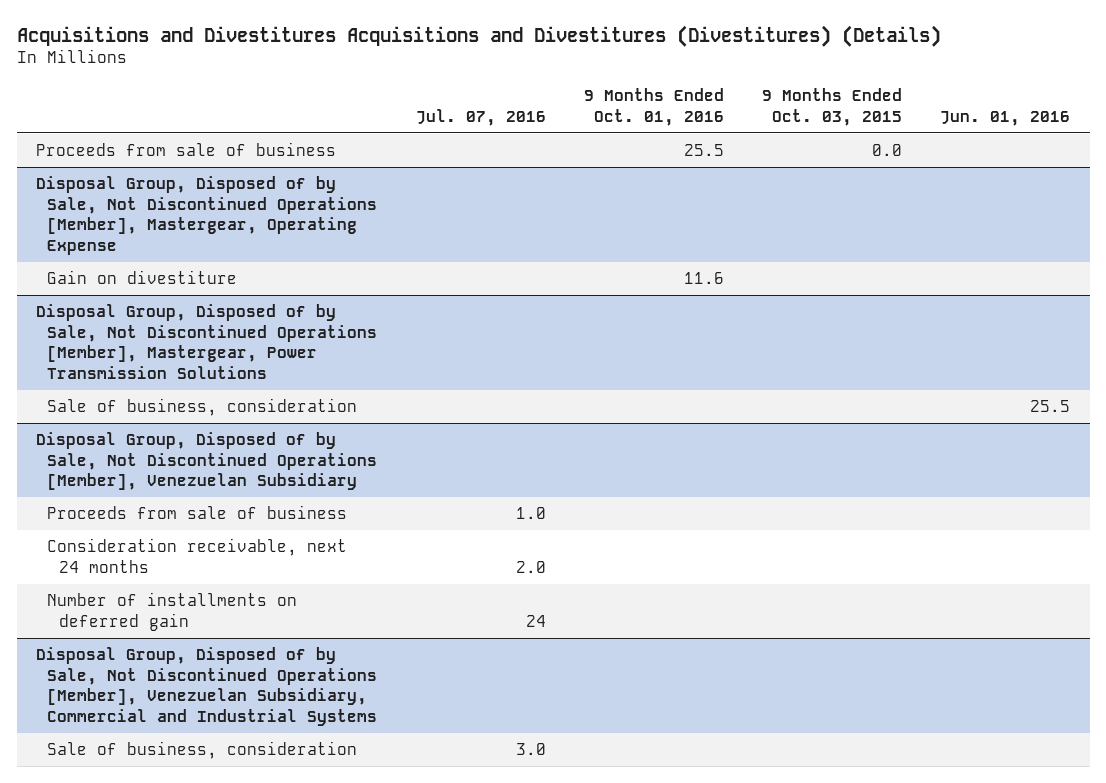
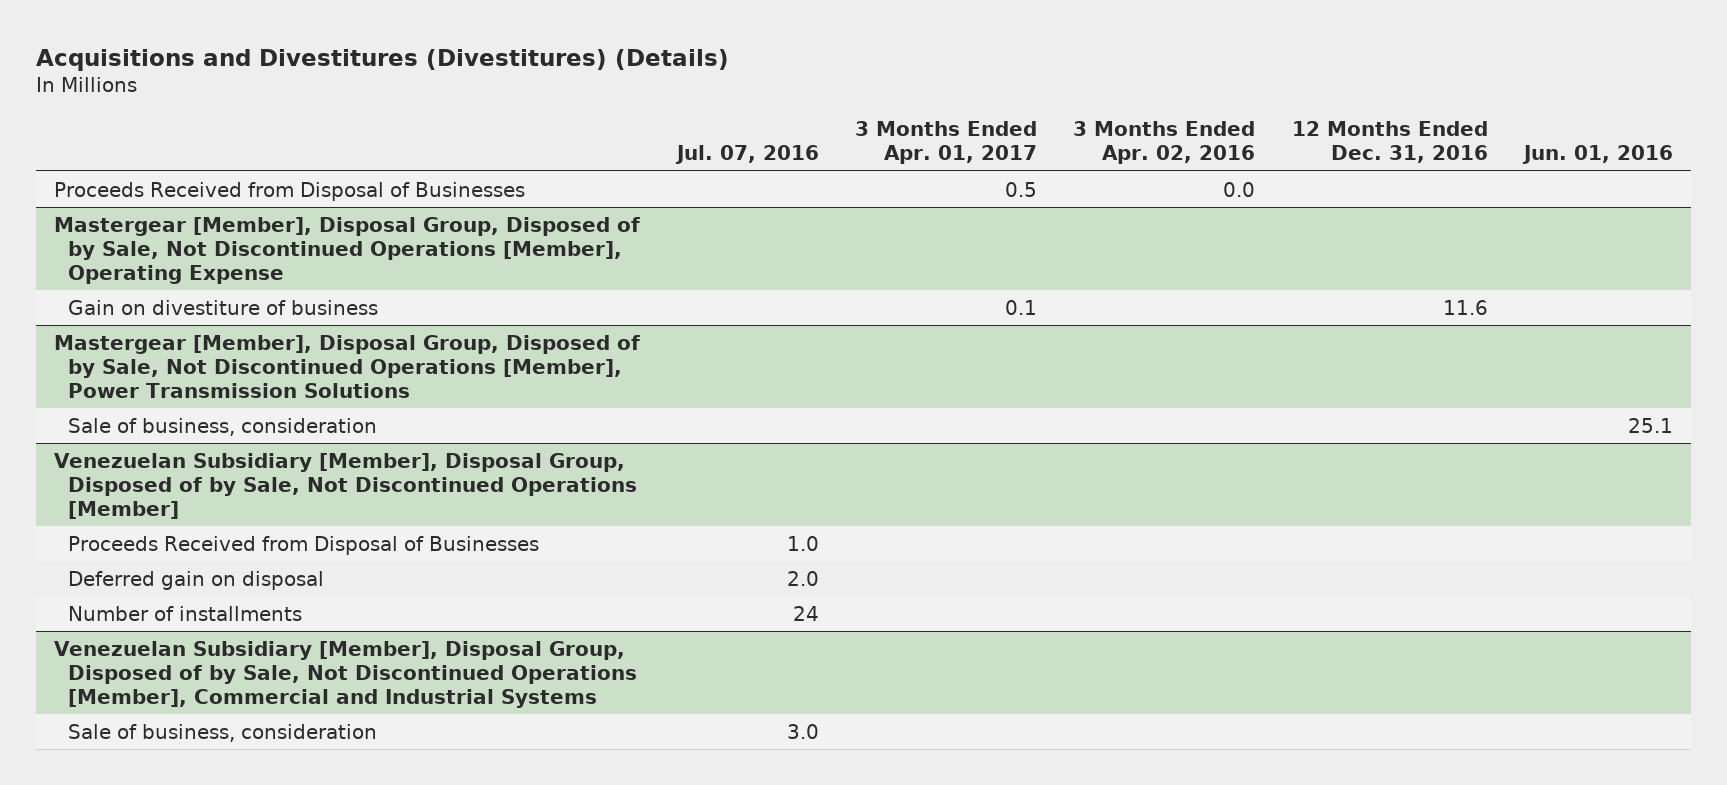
- Acquisitions and Divestitures Acquisitions and Divestitures (Divestitures) (Details)
+ Acquisitions and Divestitures (Divestitures) (Details)
- | Jul. 07, 2016 | 9 Months Ended Oct. 01, 2016 | 9 Months Ended Oct. 03, 2015 | Jun. 01, 2016
+ | Jul. 07, 2016 | 3 Months Ended Apr. 01, 2017 | 3 Months Ended Apr. 02, 2016 | 12 Months Ended Dec. 31, 2016 | Jun. 01, 2016
- Proceeds from sale of business | | 25.5 | 0.0 |
- Disposal Group, Disposed of by Sale, Not Discontinued Operations [Member], Mastergear, Operating Expense
- Gain on divestiture | | 11.6 | |
- Disposal Group, Disposed of by Sale, Not Discontinued Operations [Member], Mastergear, Power Transmission Solutions
- Sale of business, consideration | | | | 25.5
- Disposal Group, Disposed of by Sale, Not Discontinued Operations [Member], Venezuelan Subsidiary
- Proceeds from sale of business | 1.0 | | |
- Consideration receivable, next 24 months | 2.0 | | |
- Number of installments on deferred gain | 24 | | |
- Disposal Group, Disposed of by Sale, Not Discontinued Operations [Member], Venezuelan Subsidiary, Commercial and Industrial Systems
+ Proceeds Received from Disposal of Businesses | | 0.5 | 0.0 | |
+ Mastergear [Member], Disposal Group, Disposed of by Sale, Not Discontinued Operations [Member], Operating Expense
+ Gain on divestiture of business | | 0.1 | | 11.6 |
+ Mastergear [Member], Disposal Group, Disposed of by Sale, Not Discontinued Operations [Member], Power Transmission Solutions
+ Sale of business, consideration | | | | | 25.1
+ Venezuelan Subsidiary [Member], Disposal Group, Disposed of by Sale, Not Discontinued Operations [Member]
+ Proceeds Received from Disposal of Businesses | 1.0 | | | |
+ Deferred gain on disposal | 2.0 | | | |
+ Number of installments | 24 | | | |
+ Venezuelan Subsidiary [Member], Disposal Group, Disposed of by Sale, Not Discontinued Operations [Member], Commercial and Industrial Systems

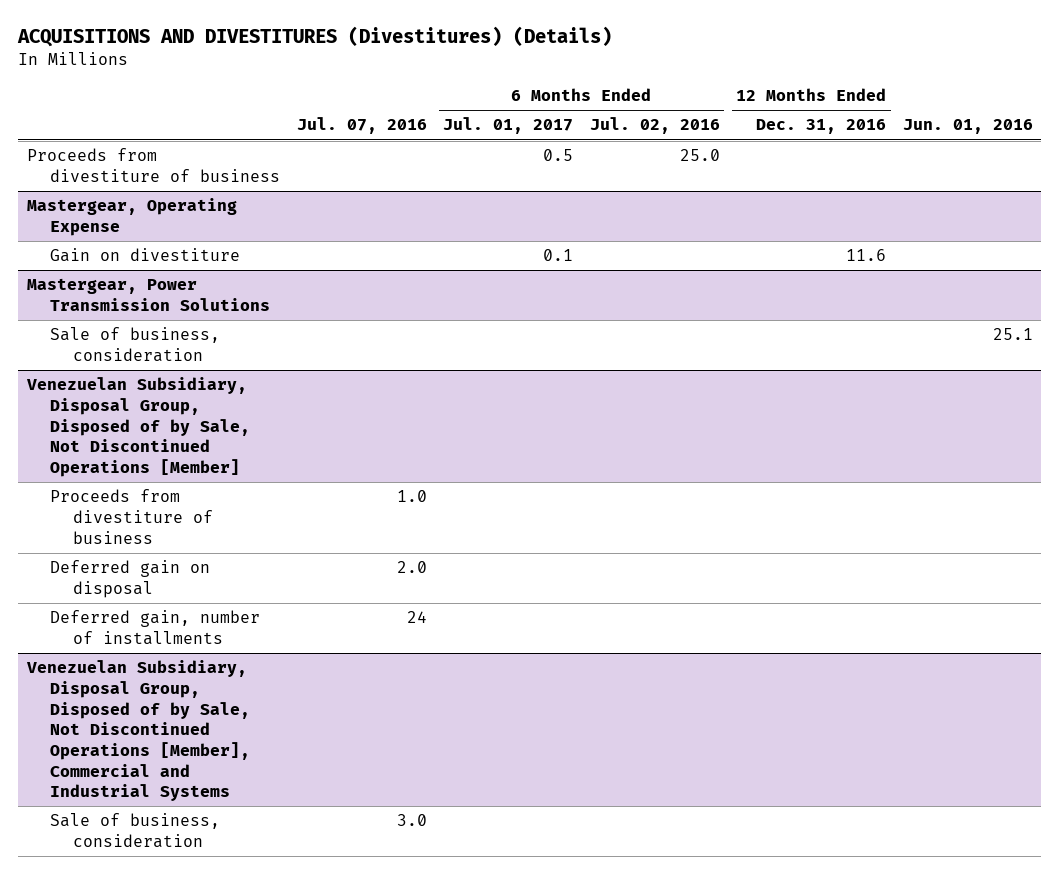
- Acquisitions and Divestitures (Divestitures) (Details)
+ ACQUISITIONS AND DIVESTITURES (Divestitures) (Details)
- | Jul. 07, 2016 | 3 Months Ended Apr. 01, 2017 | 3 Months Ended Apr. 02, 2016 | 12 Months Ended Dec. 31, 2016 | Jun. 01, 2016
+ | Jul. 07, 2016 | 6 Months Ended Jul. 01, 2017 | 6 Months Ended Jul. 02, 2016 | 12 Months Ended Dec. 31, 2016 | Jun. 01, 2016
- Proceeds Received from Disposal of Businesses | | 0.5 | 0.0 | |
- Mastergear [Member], Disposal Group, Disposed of by Sale, Not Discontinued Operations [Member], Operating Expense
- Gain on divestiture of business | | 0.1 | | 11.6 |
- Mastergear [Member], Disposal Group, Disposed of by Sale, Not Discontinued Operations [Member], Power Transmission Solutions
+ Proceeds from divestiture of business | | 0.5 | 25.0 | |
+ Mastergear, Operating Expense
+ Gain on divestiture | | 0.1 | | 11.6 |
+ Mastergear, Power Transmission Solutions
- Venezuelan Subsidiary [Member], Disposal Group, Disposed of by Sale, Not Discontinued Operations [Member]
- Proceeds Received from Disposal of Businesses | 1.0 | | | |
+ Venezuelan Subsidiary, Disposal Group, Disposed of by Sale, Not Discontinued Operations [Member]
+ Proceeds from divestiture of business | 1.0 | | | |
- Number of installments | 24 | | | |
- Venezuelan Subsidiary [Member], Disposal Group, Disposed of by Sale, Not Discontinued Operations [Member], Commercial and Industrial Systems
+ Deferred gain, number of installments | 24 | | | |
+ Venezuelan Subsidiary, Disposal Group, Disposed of by Sale, Not Discontinued Operations [Member], Commercial and Industrial Systems

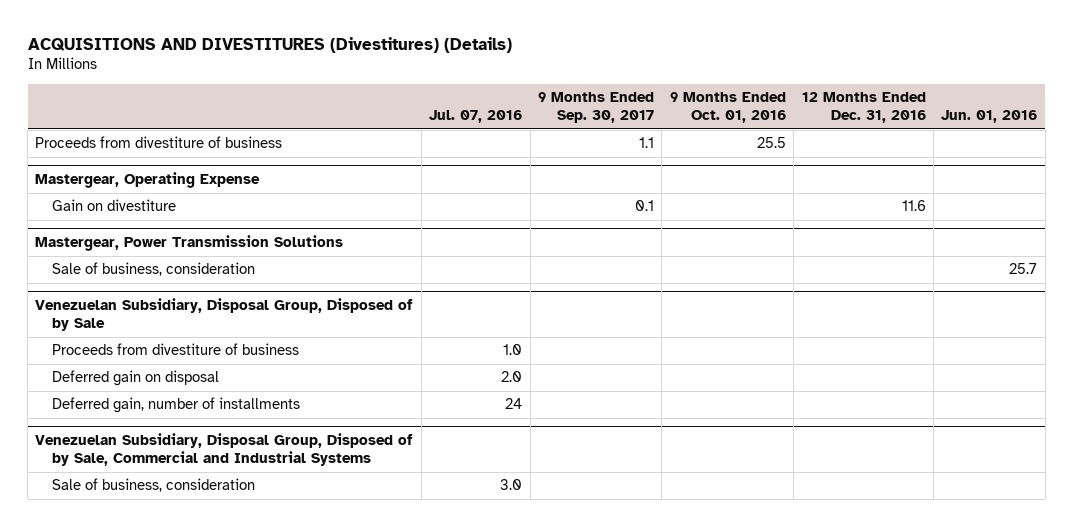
- | Jul. 07, 2016 | 6 Months Ended Jul. 01, 2017 | 6 Months Ended Jul. 02, 2016 | 12 Months Ended Dec. 31, 2016 | Jun. 01, 2016
+ | Jul. 07, 2016 | 9 Months Ended Sep. 30, 2017 | 9 Months Ended Oct. 01, 2016 | 12 Months Ended Dec. 31, 2016 | Jun. 01, 2016
@ Mastergear, Power Transmission Solutions
- Sale of business, consideration | | | | | 25.1
- Venezuelan Subsidiary, Disposal Group, Disposed of by Sale, Not Discontinued Operations [Member]
@ Mastergear, Power Transmission Solutions
+ Sale of business, consideration | | | | | 25.7
+ Venezuelan Subsidiary, Disposal Group, Disposed of by Sale
- Venezuelan Subsidiary, Disposal Group, Disposed of by Sale, Not Discontinued Operations [Member], Commercial and Industrial Systems
+ Venezuelan Subsidiary, Disposal Group, Disposed of by Sale, Commercial and Industrial Systems

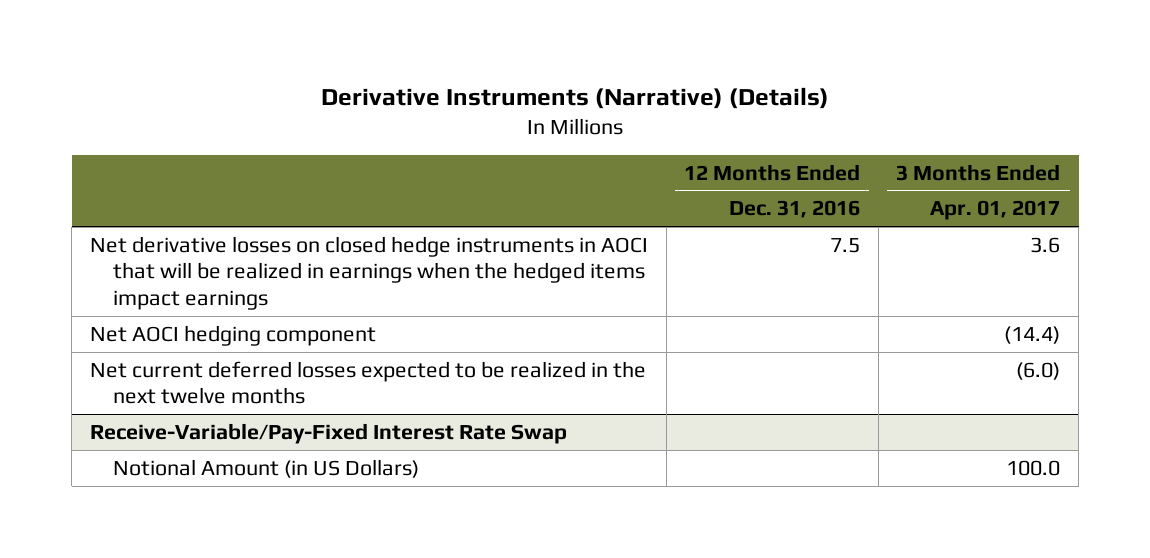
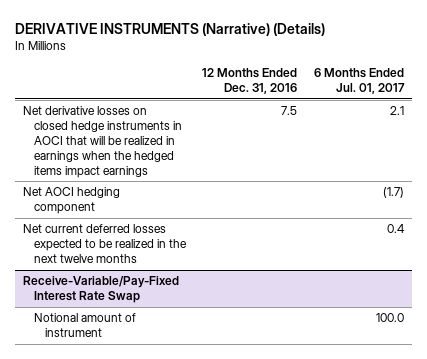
- Derivative Instruments (Narrative) (Details)
+ DERIVATIVE INSTRUMENTS (Narrative) (Details)
- | 12 Months Ended Dec. 31, 2016 | 3 Months Ended Apr. 01, 2017
+ | 12 Months Ended Dec. 31, 2016 | 6 Months Ended Jul. 01, 2017
@ Receive-Variable/Pay-Fixed Interest Rate Swap
- Notional Amount (in US Dollars) | | 100.0
+ Notional amount of instrument | | 100.0

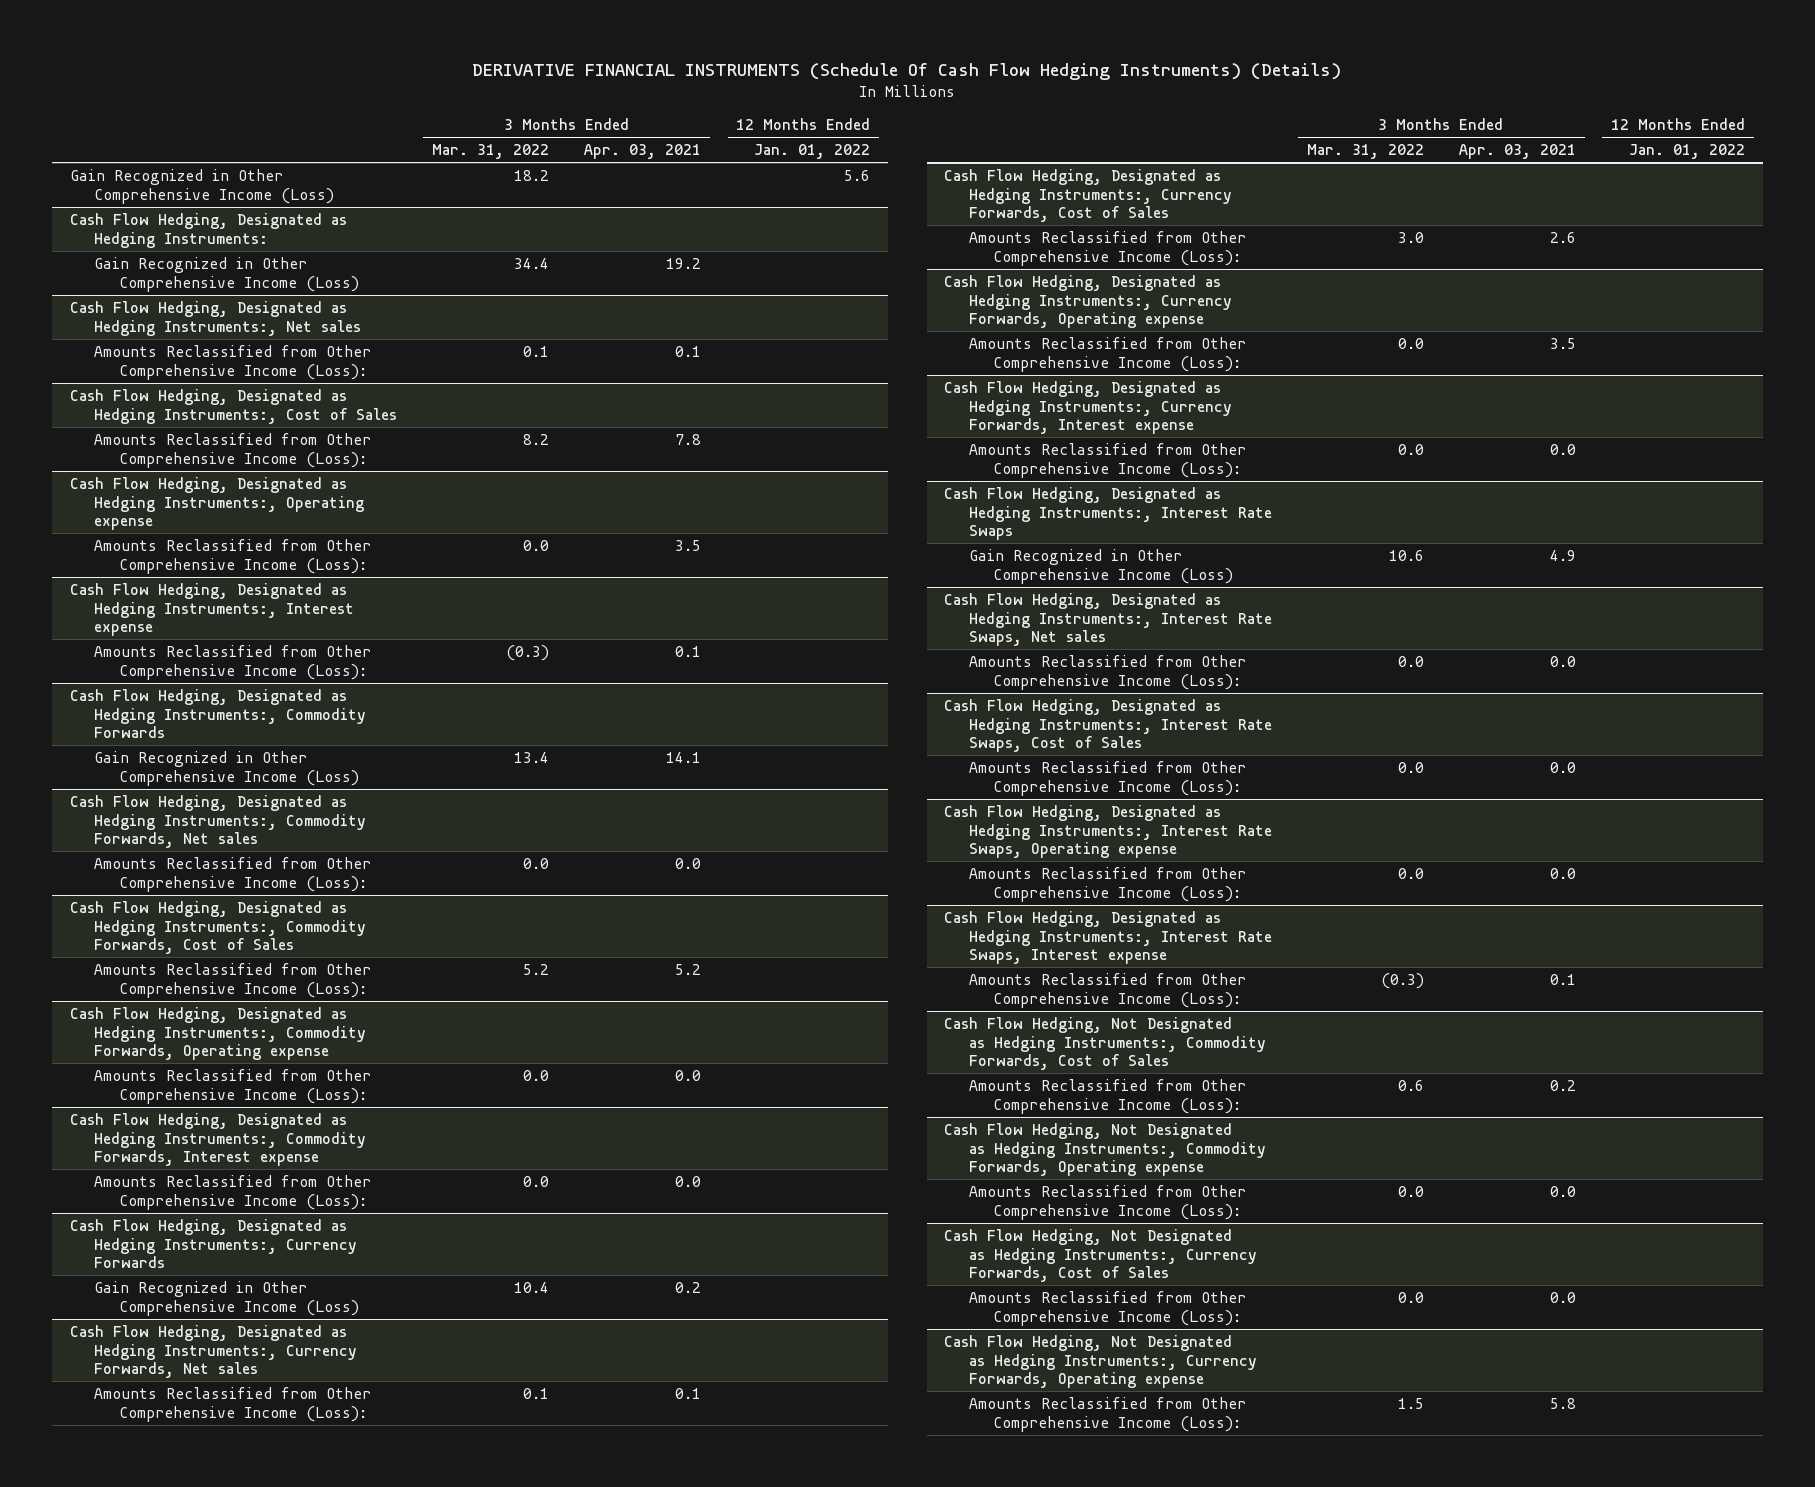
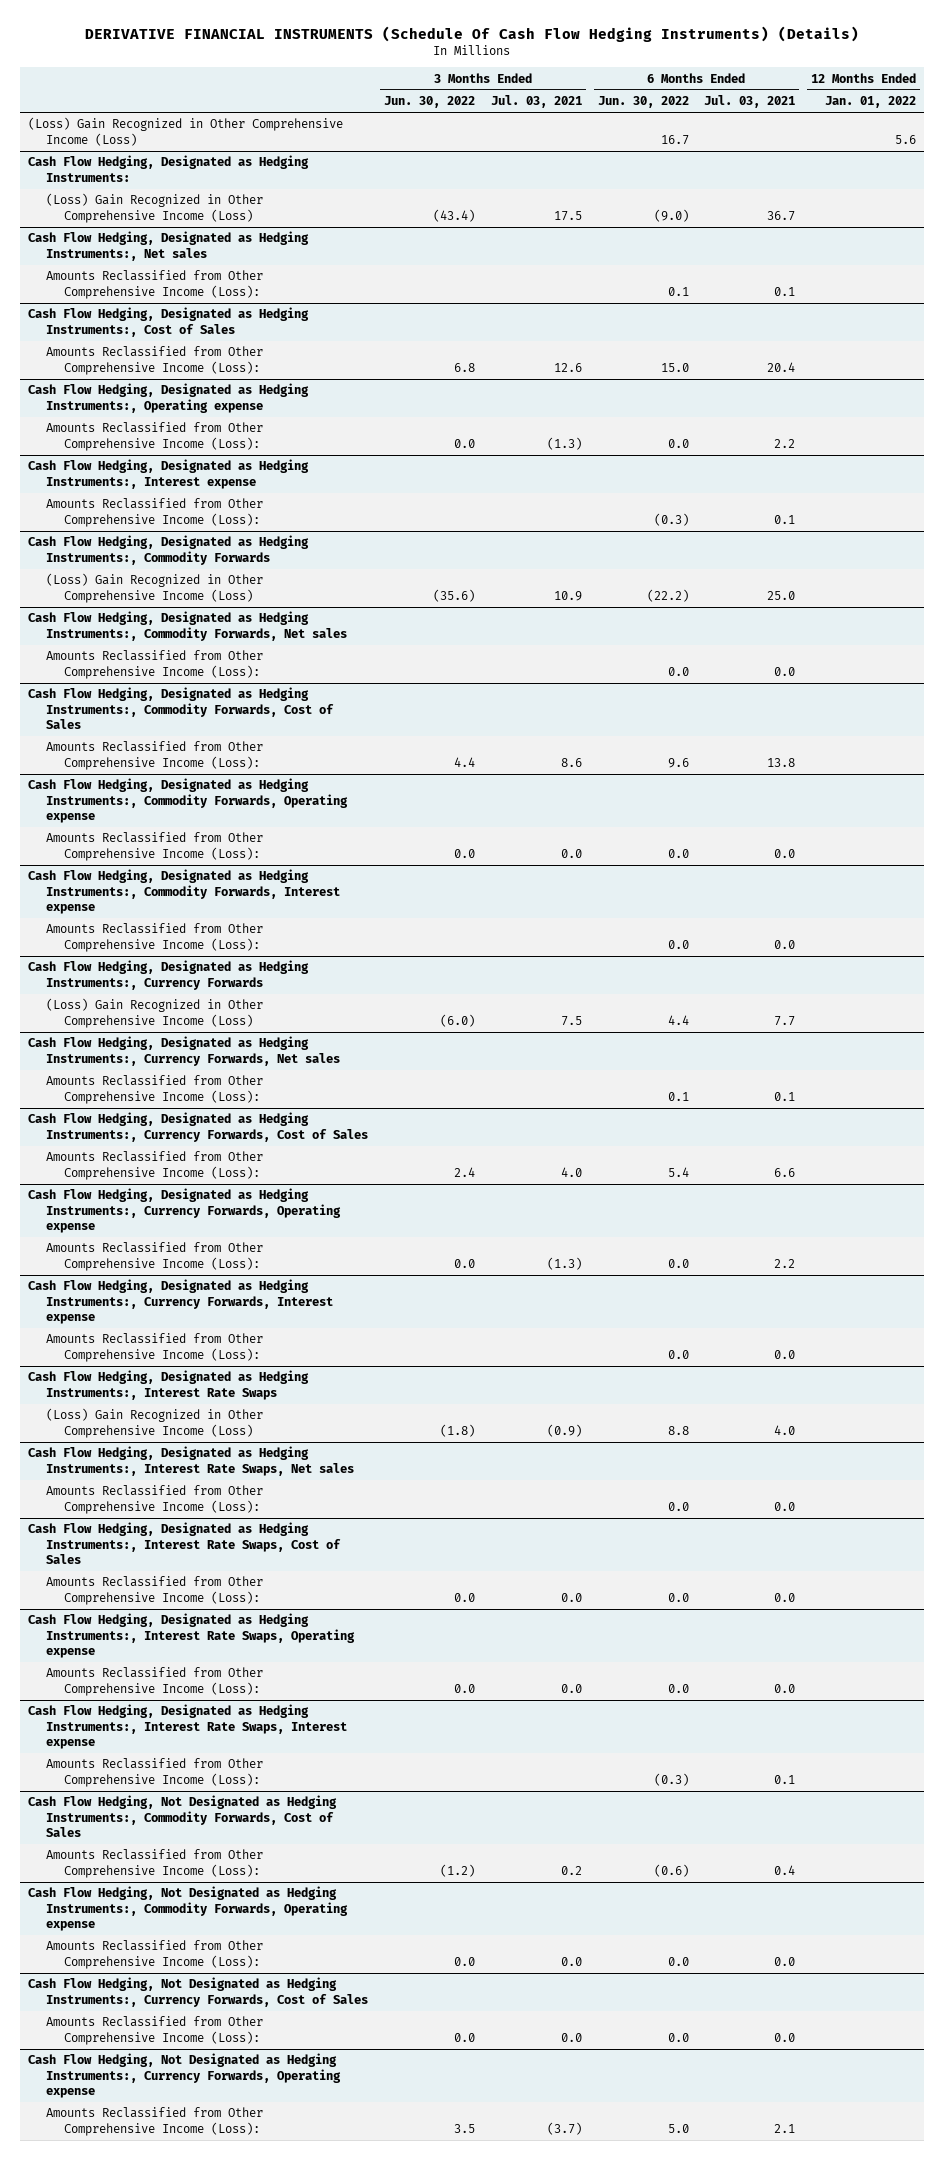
- | 3 Months Ended Mar. 31, 2022 | 3 Months Ended Apr. 03, 2021 | 12 Months Ended Jan. 01, 2022
+ | 3 Months Ended Jun. 30, 2022 | 3 Months Ended Jul. 03, 2021 | 6 Months Ended Jun. 30, 2022 | 6 Months Ended Jul. 03, 2021 | 12 Months Ended Jan. 01, 2022
- Gain Recognized in Other Comprehensive Income (Loss) | 18.2 | | 5.6
+ (Loss) Gain Recognized in Other Comprehensive Income (Loss) | | | 16.7 | | 5.6
@ Cash Flow Hedging, Designated as Hedging Instruments:
- Gain Recognized in Other Comprehensive Income (Loss) | 34.4 | 19.2 |
+ (Loss) Gain Recognized in Other Comprehensive Income (Loss) | (43.4) | 17.5 | (9.0) | 36.7 |
@ Cash Flow Hedging, Designated as Hedging Instruments:, Commodity Forwards
- Gain Recognized in Other Comprehensive Income (Loss) | 13.4 | 14.1 |
+ (Loss) Gain Recognized in Other Comprehensive Income (Loss) | (35.6) | 10.9 | (22.2) | 25.0 |
@ Cash Flow Hedging, Designated as Hedging Instruments:, Currency Forwards
- Gain Recognized in Other Comprehensive Income (Loss) | 10.4 | 0.2 |
+ (Loss) Gain Recognized in Other Comprehensive Income (Loss) | (6.0) | 7.5 | 4.4 | 7.7 |
@ Cash Flow Hedging, Designated as Hedging Instruments:, Interest Rate Swaps
- Gain Recognized in Other Comprehensive Income (Loss) | 10.6 | 4.9 |
+ (Loss) Gain Recognized in Other Comprehensive Income (Loss) | (1.8) | (0.9) | 8.8 | 4.0 |

